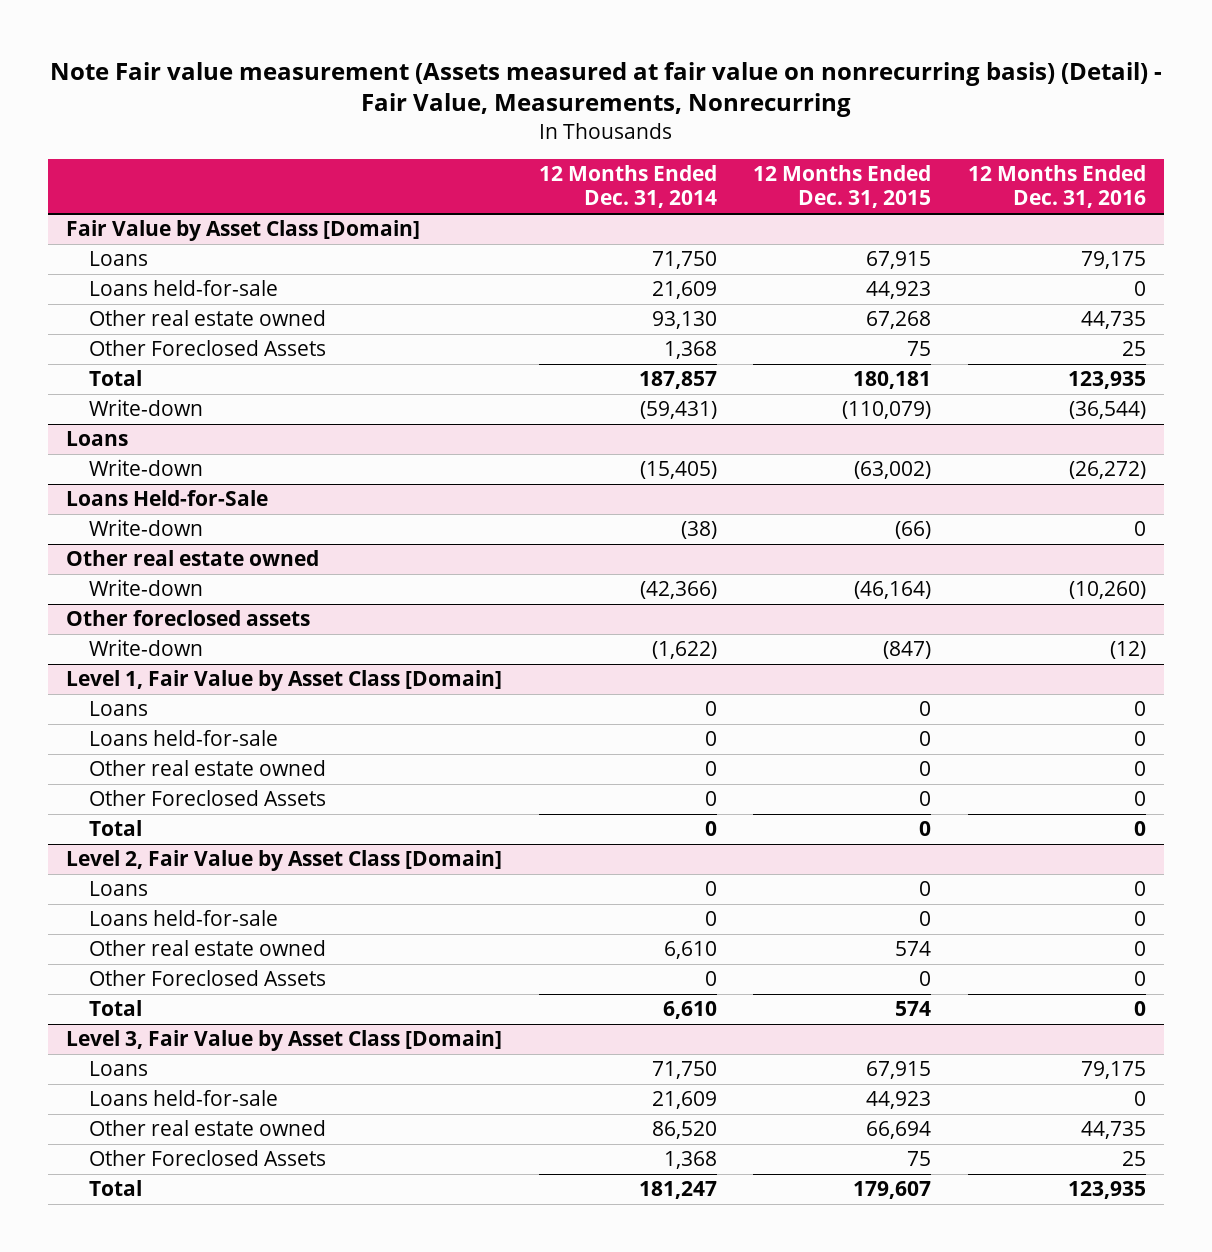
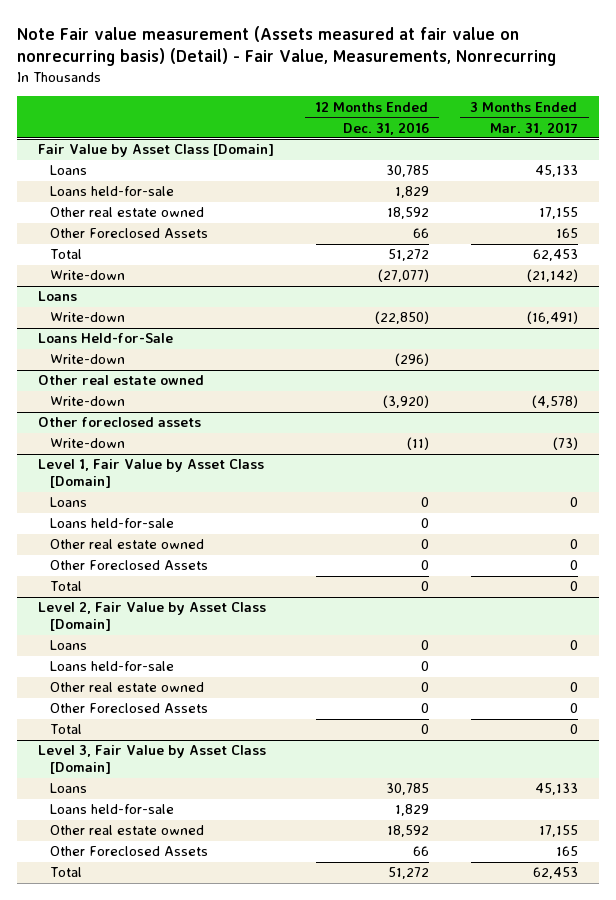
- | 12 Months Ended Dec. 31, 2014 | 12 Months Ended Dec. 31, 2015 | 12 Months Ended Dec. 31, 2016
+ | 12 Months Ended Dec. 31, 2016 | 3 Months Ended Mar. 31, 2017
@ Fair Value by Asset Class [Domain]
- Loans | 71,750 | 67,915 | 79,175
- Loans held-for-sale | 21,609 | 44,923 | 0
- Other real estate owned | 93,130 | 67,268 | 44,735
- Other Foreclosed Assets | 1,368 | 75 | 25
- Total | 187,857 | 180,181 | 123,935
- Write-down | (59,431) | (110,079) | (36,544)
+ Loans | 30,785 | 45,133
+ Loans held-for-sale | 1,829 |
+ Other real estate owned | 18,592 | 17,155
+ Other Foreclosed Assets | 66 | 165
+ Total | 51,272 | 62,453
+ Write-down | (27,077) | (21,142)
@ Loans
- Write-down | (15,405) | (63,002) | (26,272)
+ Write-down | (22,850) | (16,491)
@ Loans Held-for-Sale
- Write-down | (38) | (66) | 0
+ Write-down | (296) |
@ Other real estate owned
- Write-down | (42,366) | (46,164) | (10,260)
+ Write-down | (3,920) | (4,578)
@ Other foreclosed assets
- Write-down | (1,622) | (847) | (12)
+ Write-down | (11) | (73)
@ Level 3, Fair Value by Asset Class [Domain]
- Loans | 71,750 | 67,915 | 79,175
- Loans held-for-sale | 21,609 | 44,923 | 0
- Other real estate owned | 86,520 | 66,694 | 44,735
- Other Foreclosed Assets | 1,368 | 75 | 25
- Total | 181,247 | 179,607 | 123,935
+ Loans | 30,785 | 45,133
+ Loans held-for-sale | 1,829 |
+ Other real estate owned | 18,592 | 17,155
+ Other Foreclosed Assets | 66 | 165
+ Total | 51,272 | 62,453

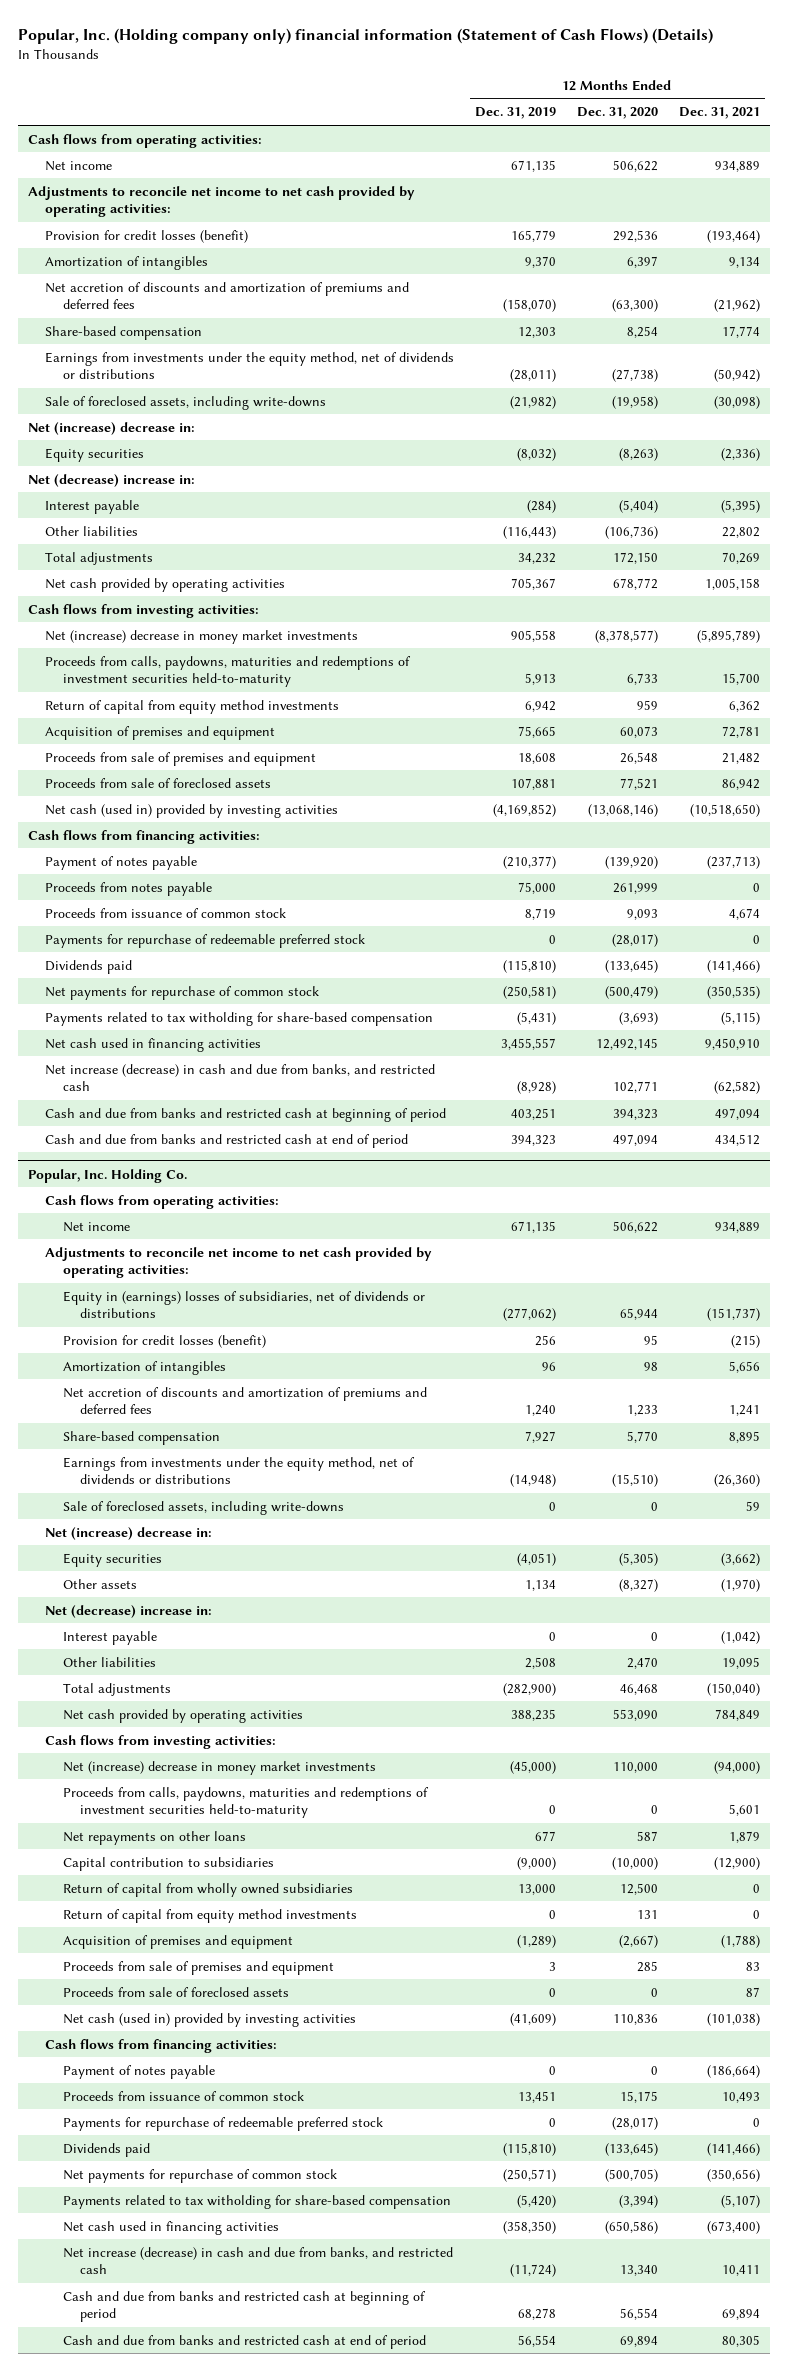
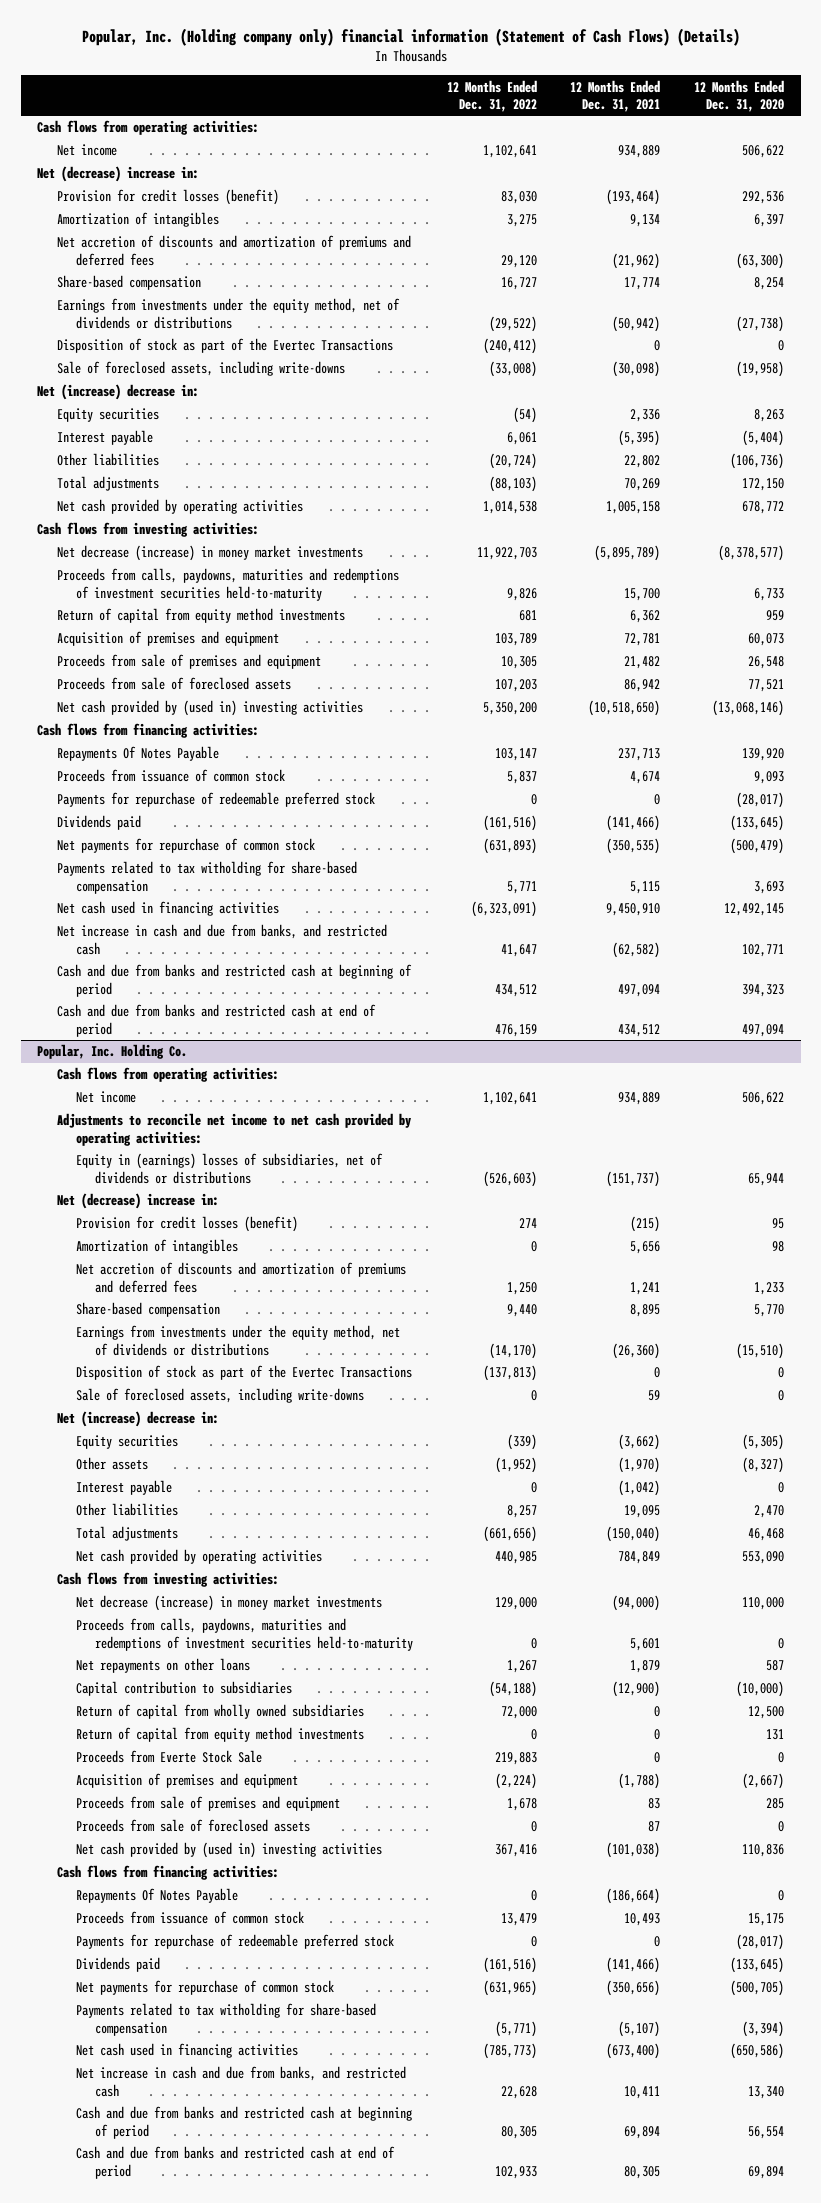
- | 12 Months Ended Dec. 31, 2019 | 12 Months Ended Dec. 31, 2020 | 12 Months Ended Dec. 31, 2021
+ | 12 Months Ended Dec. 31, 2022 | 12 Months Ended Dec. 31, 2021 | 12 Months Ended Dec. 31, 2020
- Adjustments to reconcile net income to net cash provided by operating activities:
moved up: Net (decrease) increase in:
+ Disposition of stock as part of the Evertec Transactions | (240,412) | 0 | 0
- Equity securities | (8,032) | (8,263) | (2,336)
+ Equity securities | (54) | 2,336 | 8,263
- Net (increase) decrease in money market investments | 905,558 | (8,378,577) | (5,895,789)
+ Net decrease (increase) in money market investments | 11,922,703 | (5,895,789) | (8,378,577)
- Net cash (used in) provided by investing activities | (4,169,852) | (13,068,146) | (10,518,650)
+ Net cash provided by (used in) investing activities | 5,350,200 | (10,518,650) | (13,068,146)
- Payment of notes payable | (210,377) | (139,920) | (237,713)
- Proceeds from notes payable | 75,000 | 261,999 | 0
+ Repayments Of Notes Payable | 103,147 | 237,713 | 139,920
- Payments related to tax witholding for share-based compensation | (5,431) | (3,693) | (5,115)
+ Payments related to tax witholding for share-based compensation | 5,771 | 5,115 | 3,693
- Net increase (decrease) in cash and due from banks, and restricted cash | (8,928) | 102,771 | (62,582)
+ Net increase in cash and due from banks, and restricted cash | 41,647 | (62,582) | 102,771
@ Popular, Inc. Holding Co.
moved up: Net (decrease) increase in:
+ Disposition of stock as part of the Evertec Transactions | (137,813) | 0 | 0
- Net (increase) decrease in money market investments | (45,000) | 110,000 | (94,000)
+ Net decrease (increase) in money market investments | 129,000 | (94,000) | 110,000
+ Proceeds from Everte Stock Sale | 219,883 | 0 | 0
- Net cash (used in) provided by investing activities | (41,609) | 110,836 | (101,038)
+ Net cash provided by (used in) investing activities | 367,416 | (101,038) | 110,836
- Payment of notes payable | 0 | 0 | (186,664)
+ Repayments Of Notes Payable | 0 | (186,664) | 0
- Net increase (decrease) in cash and due from banks, and restricted cash | (11,724) | 13,340 | 10,411
+ Net increase in cash and due from banks, and restricted cash | 22,628 | 10,411 | 13,340

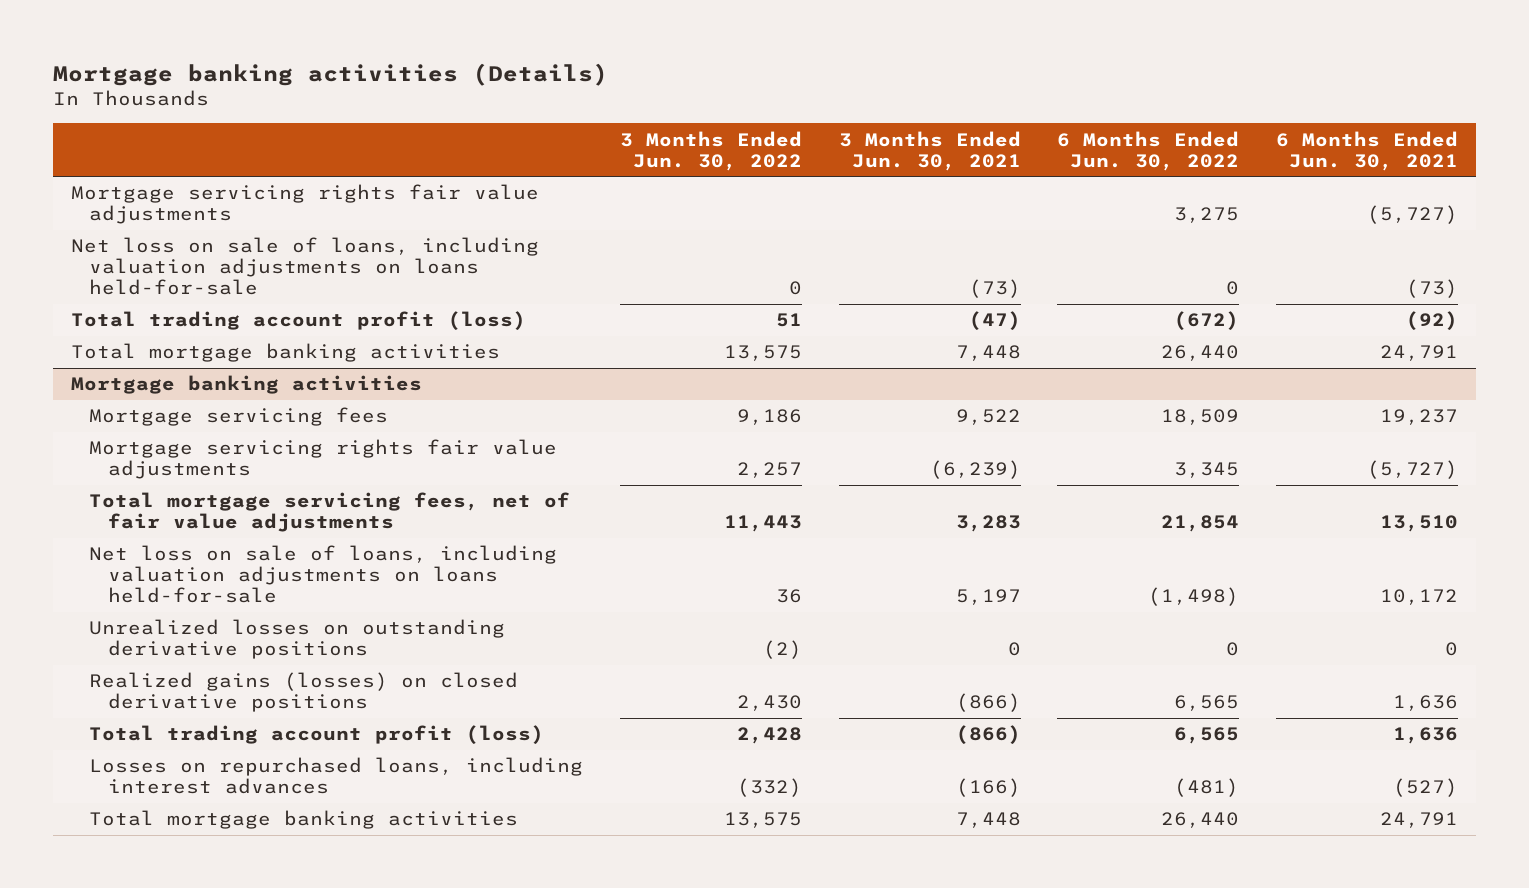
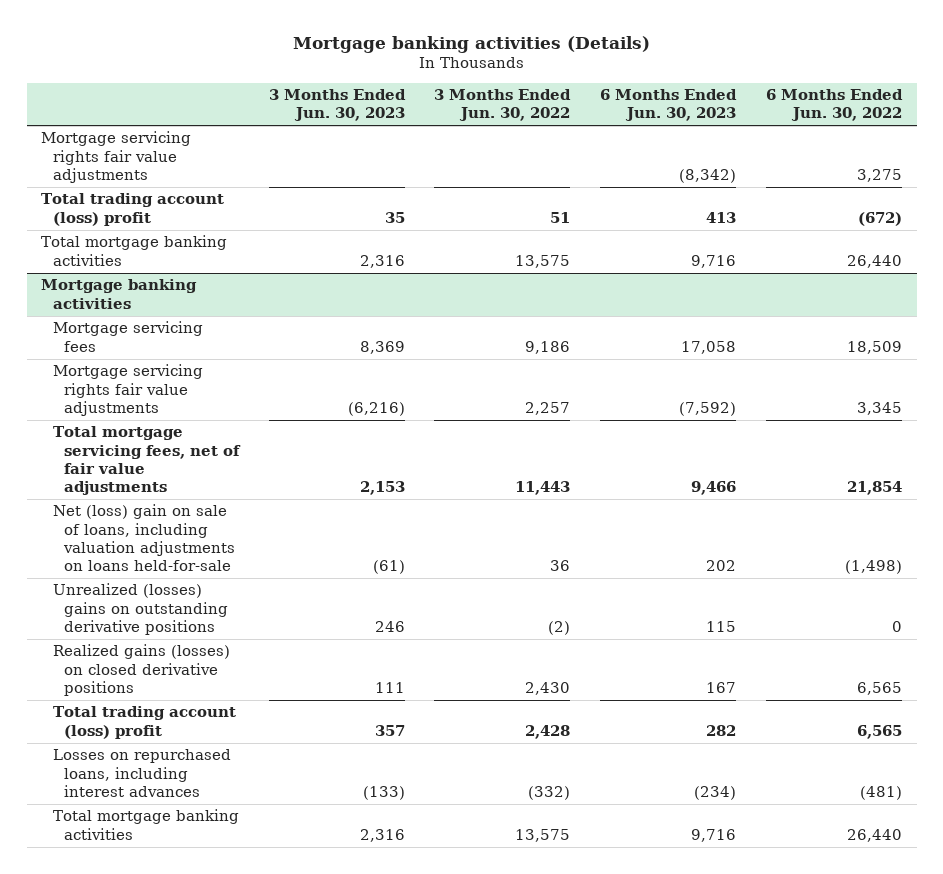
- | 3 Months Ended Jun. 30, 2022 | 3 Months Ended Jun. 30, 2021 | 6 Months Ended Jun. 30, 2022 | 6 Months Ended Jun. 30, 2021
+ | 3 Months Ended Jun. 30, 2023 | 3 Months Ended Jun. 30, 2022 | 6 Months Ended Jun. 30, 2023 | 6 Months Ended Jun. 30, 2022
- Net loss on sale of loans, including valuation adjustments on loans held-for-sale | 0 | (73) | 0 | (73)
- Total trading account profit (loss) | 51 | (47) | (672) | (92)
+ Total trading account (loss) profit | 35 | 51 | 413 | (672)
@ Mortgage banking activities
- Net loss on sale of loans, including valuation adjustments on loans held-for-sale | 36 | 5,197 | (1,498) | 10,172
- Unrealized losses on outstanding derivative positions | (2) | 0 | 0 | 0
+ Net (loss) gain on sale of loans, including valuation adjustments on loans held-for-sale | (61) | 36 | 202 | (1,498)
+ Unrealized (losses) gains on outstanding derivative positions | 246 | (2) | 115 | 0
- Total trading account profit (loss) | 2,428 | (866) | 6,565 | 1,636
+ Total trading account (loss) profit | 357 | 2,428 | 282 | 6,565

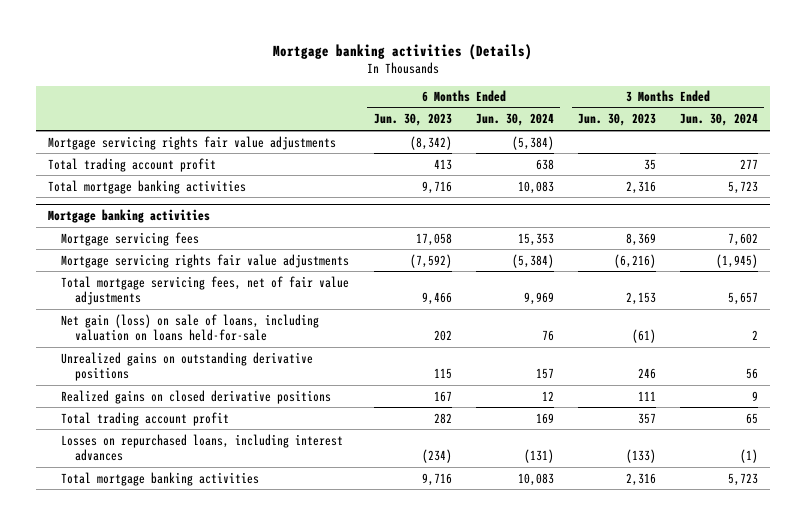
- | 3 Months Ended Jun. 30, 2023 | 3 Months Ended Jun. 30, 2022 | 6 Months Ended Jun. 30, 2023 | 6 Months Ended Jun. 30, 2022
+ | 6 Months Ended Jun. 30, 2023 | 6 Months Ended Jun. 30, 2024 | 3 Months Ended Jun. 30, 2023 | 3 Months Ended Jun. 30, 2024
- Total trading account (loss) profit | 35 | 51 | 413 | (672)
+ Total trading account profit | 413 | 638 | 35 | 277
@ Mortgage banking activities
- Net (loss) gain on sale of loans, including valuation adjustments on loans held-for-sale | (61) | 36 | 202 | (1,498)
- Unrealized (losses) gains on outstanding derivative positions | 246 | (2) | 115 | 0
- Realized gains (losses) on closed derivative positions | 111 | 2,430 | 167 | 6,565
- Total trading account (loss) profit | 357 | 2,428 | 282 | 6,565
+ Net gain (loss) on sale of loans, including valuation on loans held-for-sale | 202 | 76 | (61) | 2
+ Unrealized gains on outstanding derivative positions | 115 | 157 | 246 | 56
+ Realized gains on closed derivative positions | 167 | 12 | 111 | 9
+ Total trading account profit | 282 | 169 | 357 | 65

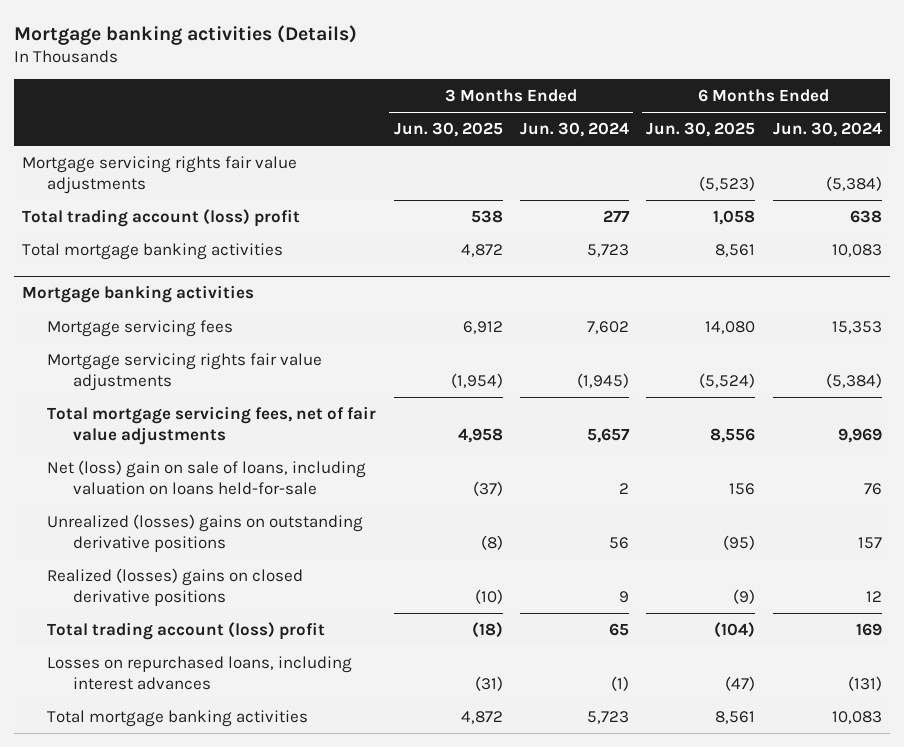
- | 6 Months Ended Jun. 30, 2023 | 6 Months Ended Jun. 30, 2024 | 3 Months Ended Jun. 30, 2023 | 3 Months Ended Jun. 30, 2024
+ | 3 Months Ended Jun. 30, 2025 | 3 Months Ended Jun. 30, 2024 | 6 Months Ended Jun. 30, 2025 | 6 Months Ended Jun. 30, 2024
- Total trading account profit | 413 | 638 | 35 | 277
+ Total trading account (loss) profit | 538 | 277 | 1,058 | 638
@ Mortgage banking activities
- Net gain (loss) on sale of loans, including valuation on loans held-for-sale | 202 | 76 | (61) | 2
- Unrealized gains on outstanding derivative positions | 115 | 157 | 246 | 56
- Realized gains on closed derivative positions | 167 | 12 | 111 | 9
- Total trading account profit | 282 | 169 | 357 | 65
+ Net (loss) gain on sale of loans, including valuation on loans held-for-sale | (37) | 2 | 156 | 76
+ Unrealized (losses) gains on outstanding derivative positions | (8) | 56 | (95) | 157
+ Realized (losses) gains on closed derivative positions | (10) | 9 | (9) | 12
+ Total trading account (loss) profit | (18) | 65 | (104) | 169

